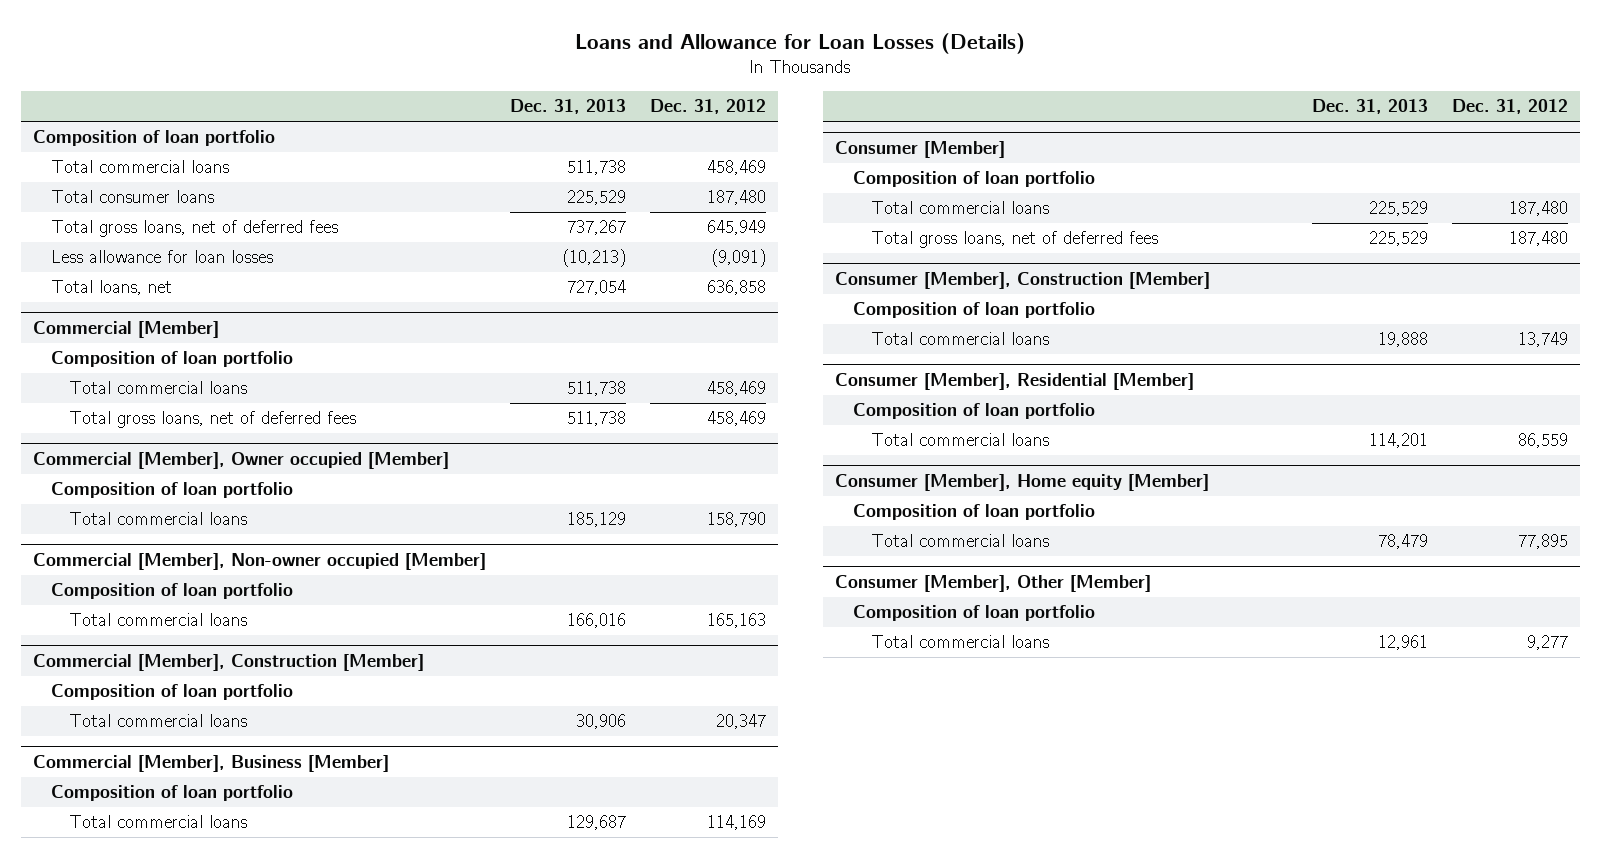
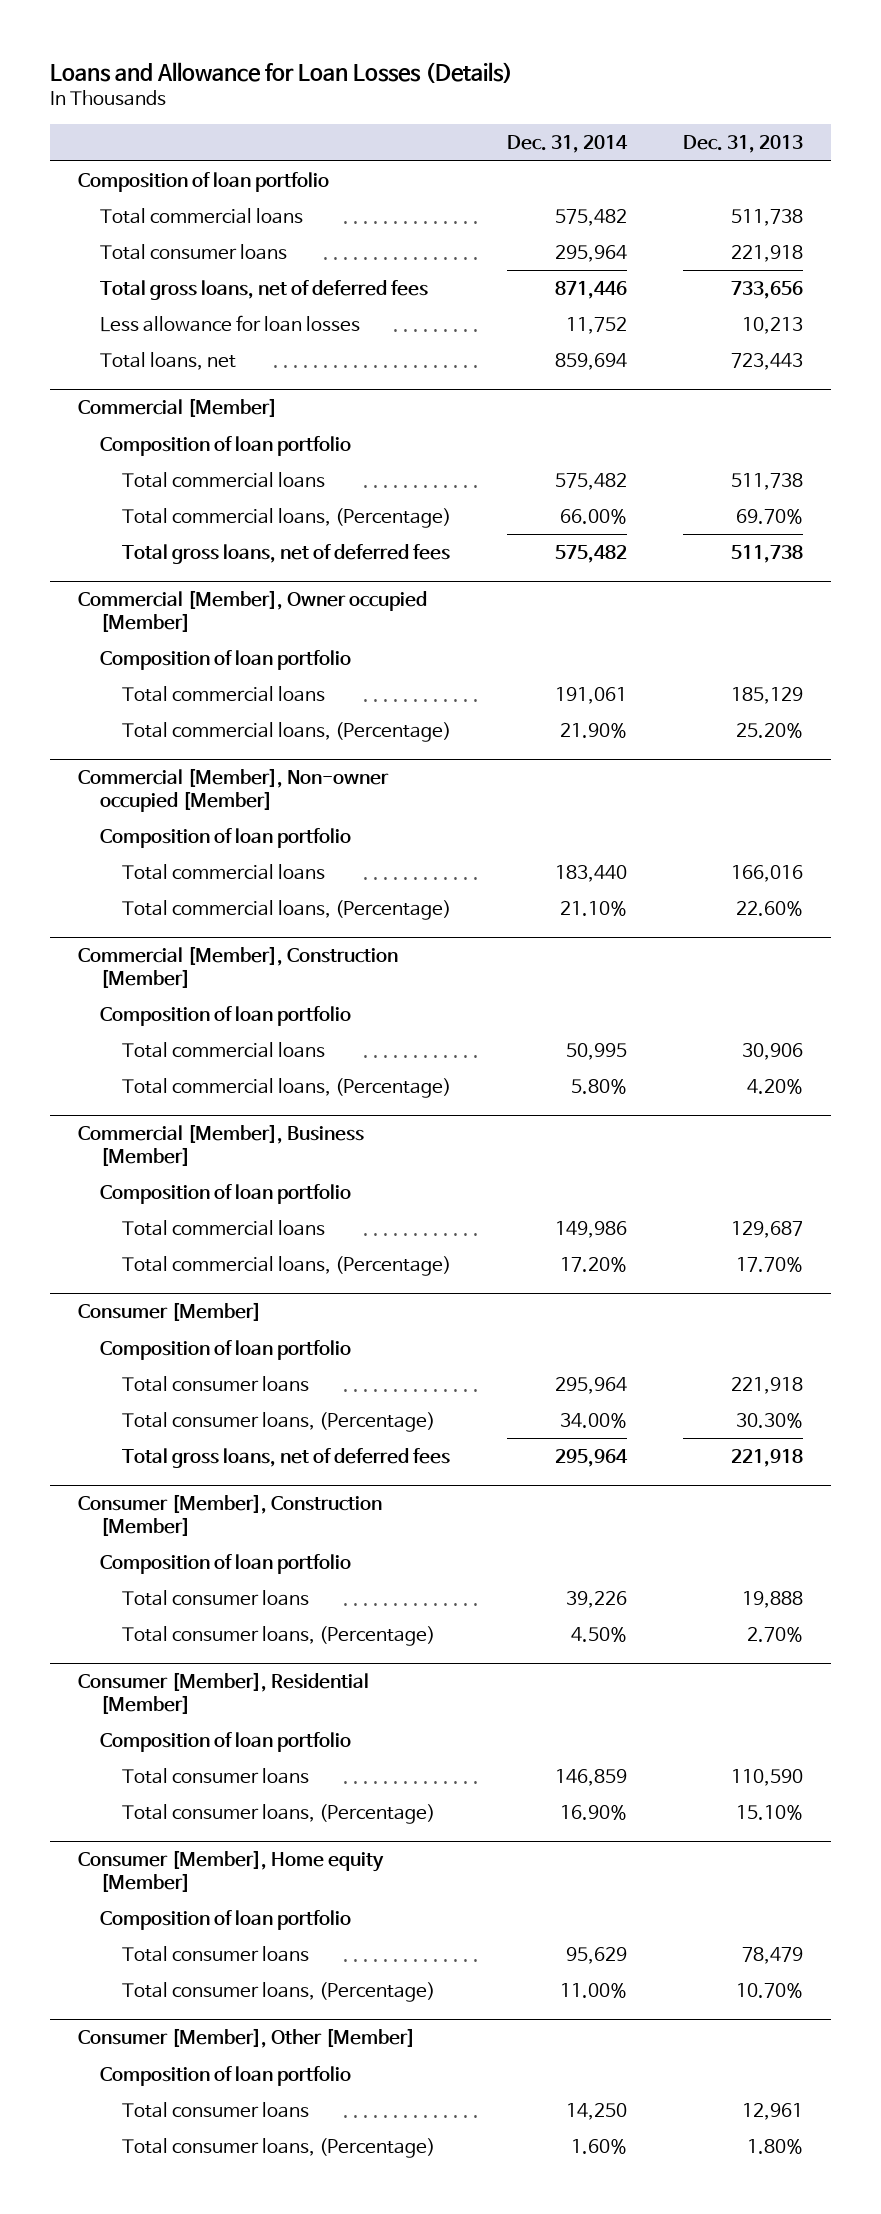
- | Dec. 31, 2013 | Dec. 31, 2012
+ | Dec. 31, 2014 | Dec. 31, 2013
- Total consumer loans | 225,529 | 187,480
- Total gross loans, net of deferred fees | 737,267 | 645,949
- Less allowance for loan losses | (10,213) | (9,091)
- Total loans, net | 727,054 | 636,858
+ Total consumer loans | 295,964 | 221,918
+ Total gross loans, net of deferred fees | 871,446 | 733,656
+ Less allowance for loan losses | 11,752 | 10,213
+ Total loans, net | 859,694 | 723,443
@ Commercial [Member]
+ Total commercial loans, (Percentage) | 66.00% | 69.70%
@ Commercial [Member], Owner occupied [Member]
+ Total commercial loans, (Percentage) | 21.90% | 25.20%
@ Commercial [Member], Non-owner occupied [Member]
+ Total commercial loans, (Percentage) | 21.10% | 22.60%
@ Commercial [Member], Construction [Member]
+ Total commercial loans, (Percentage) | 5.80% | 4.20%
@ Commercial [Member], Business [Member]
+ Total commercial loans, (Percentage) | 17.20% | 17.70%
@ Consumer [Member]
- Total commercial loans | 225,529 | 187,480
- Total gross loans, net of deferred fees | 225,529 | 187,480
+ Total consumer loans | 295,964 | 221,918
+ Total consumer loans, (Percentage) | 34.00% | 30.30%
+ Total gross loans, net of deferred fees | 295,964 | 221,918
@ Consumer [Member], Construction [Member]
- Total commercial loans | 19,888 | 13,749
+ Total consumer loans | 39,226 | 19,888
+ Total consumer loans, (Percentage) | 4.50% | 2.70%
@ Consumer [Member], Residential [Member]
- Total commercial loans | 114,201 | 86,559
+ Total consumer loans | 146,859 | 110,590
+ Total consumer loans, (Percentage) | 16.90% | 15.10%
@ Consumer [Member], Home equity [Member]
- Total commercial loans | 78,479 | 77,895
+ Total consumer loans | 95,629 | 78,479
+ Total consumer loans, (Percentage) | 11.00% | 10.70%
@ Consumer [Member], Other [Member]
- Total commercial loans | 12,961 | 9,277
+ Total consumer loans | 14,250 | 12,961
+ Total consumer loans, (Percentage) | 1.60% | 1.80%

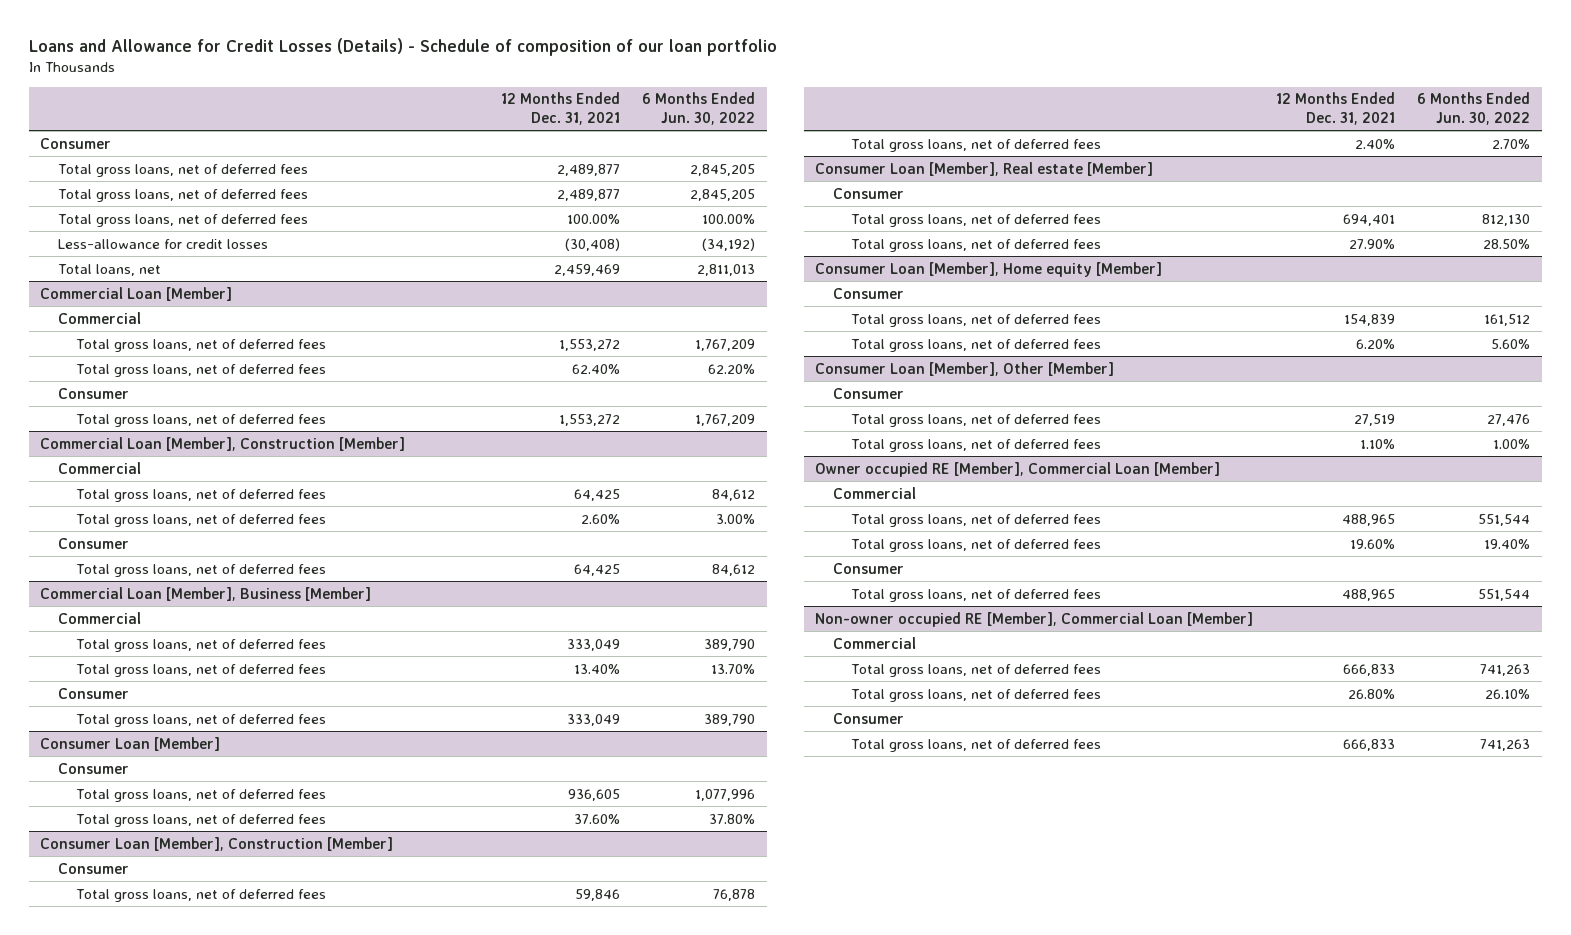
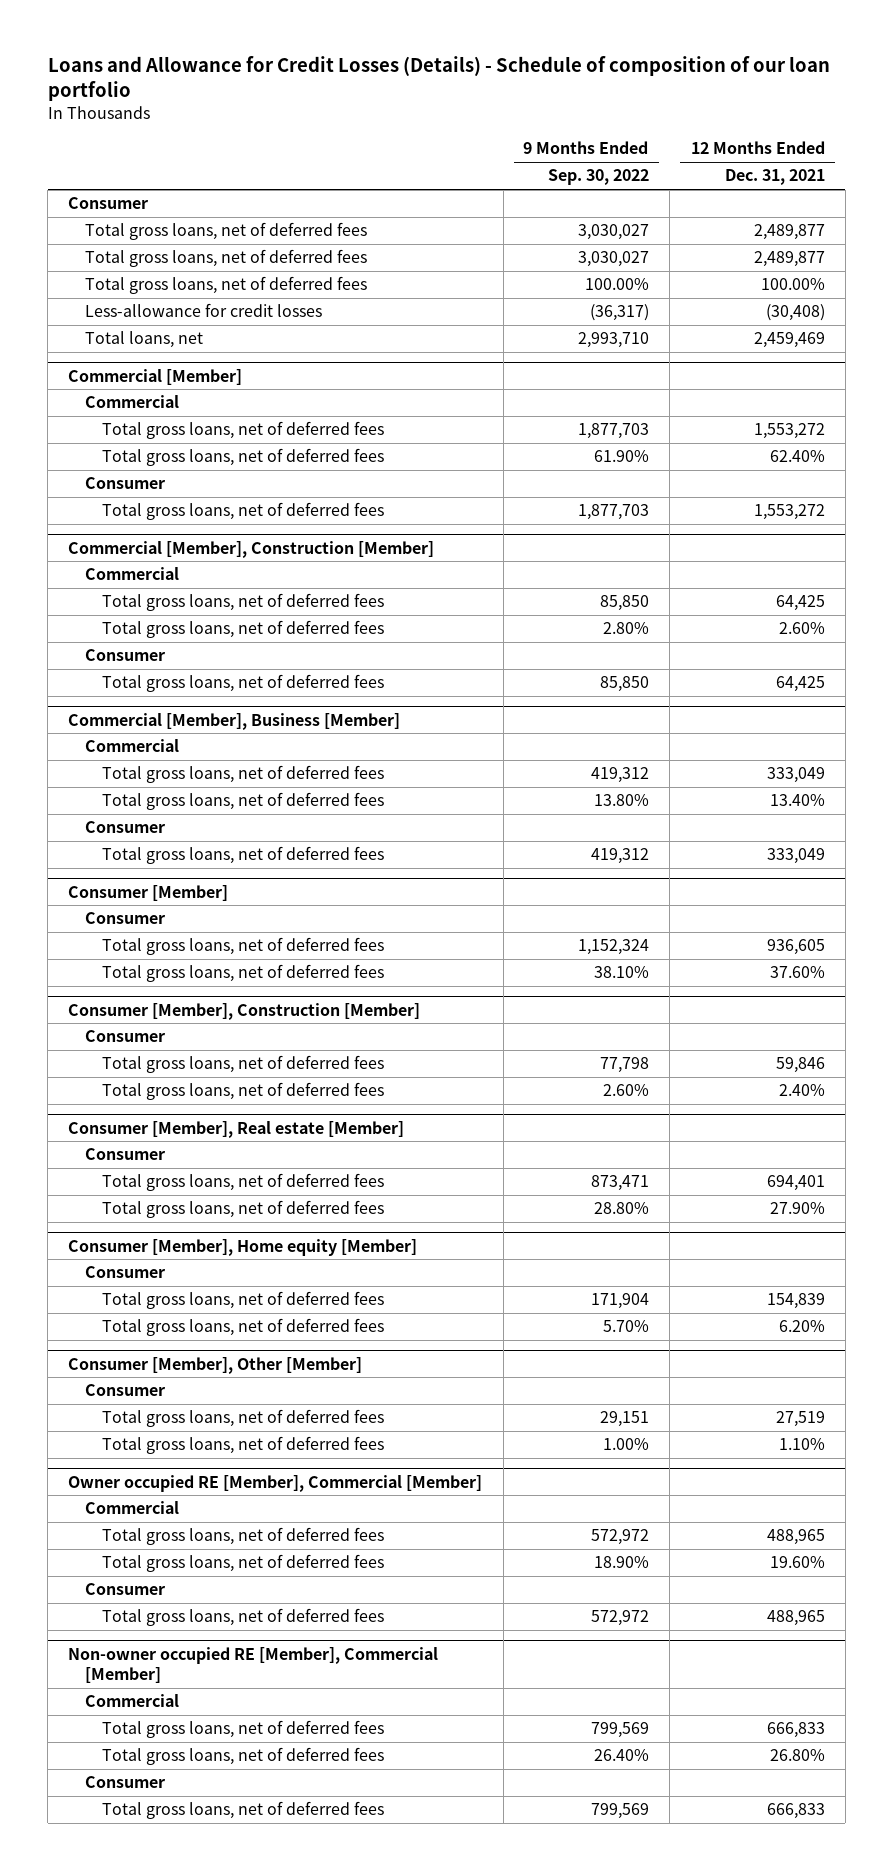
- | 12 Months Ended Dec. 31, 2021 | 6 Months Ended Jun. 30, 2022
+ | 9 Months Ended Sep. 30, 2022 | 12 Months Ended Dec. 31, 2021
- Commercial Loan [Member]
+ Commercial [Member]
- Commercial Loan [Member], Construction [Member]
+ Commercial [Member], Construction [Member]
- Commercial Loan [Member], Business [Member]
+ Commercial [Member], Business [Member]
- Consumer Loan [Member]
+ Consumer [Member]
- Consumer Loan [Member], Construction [Member]
+ Consumer [Member], Construction [Member]
- Consumer Loan [Member], Real estate [Member]
+ Consumer [Member], Real estate [Member]
- Consumer Loan [Member], Home equity [Member]
+ Consumer [Member], Home equity [Member]
- Consumer Loan [Member], Other [Member]
+ Consumer [Member], Other [Member]
- Owner occupied RE [Member], Commercial Loan [Member]
+ Owner occupied RE [Member], Commercial [Member]
- Non-owner occupied RE [Member], Commercial Loan [Member]
+ Non-owner occupied RE [Member], Commercial [Member]

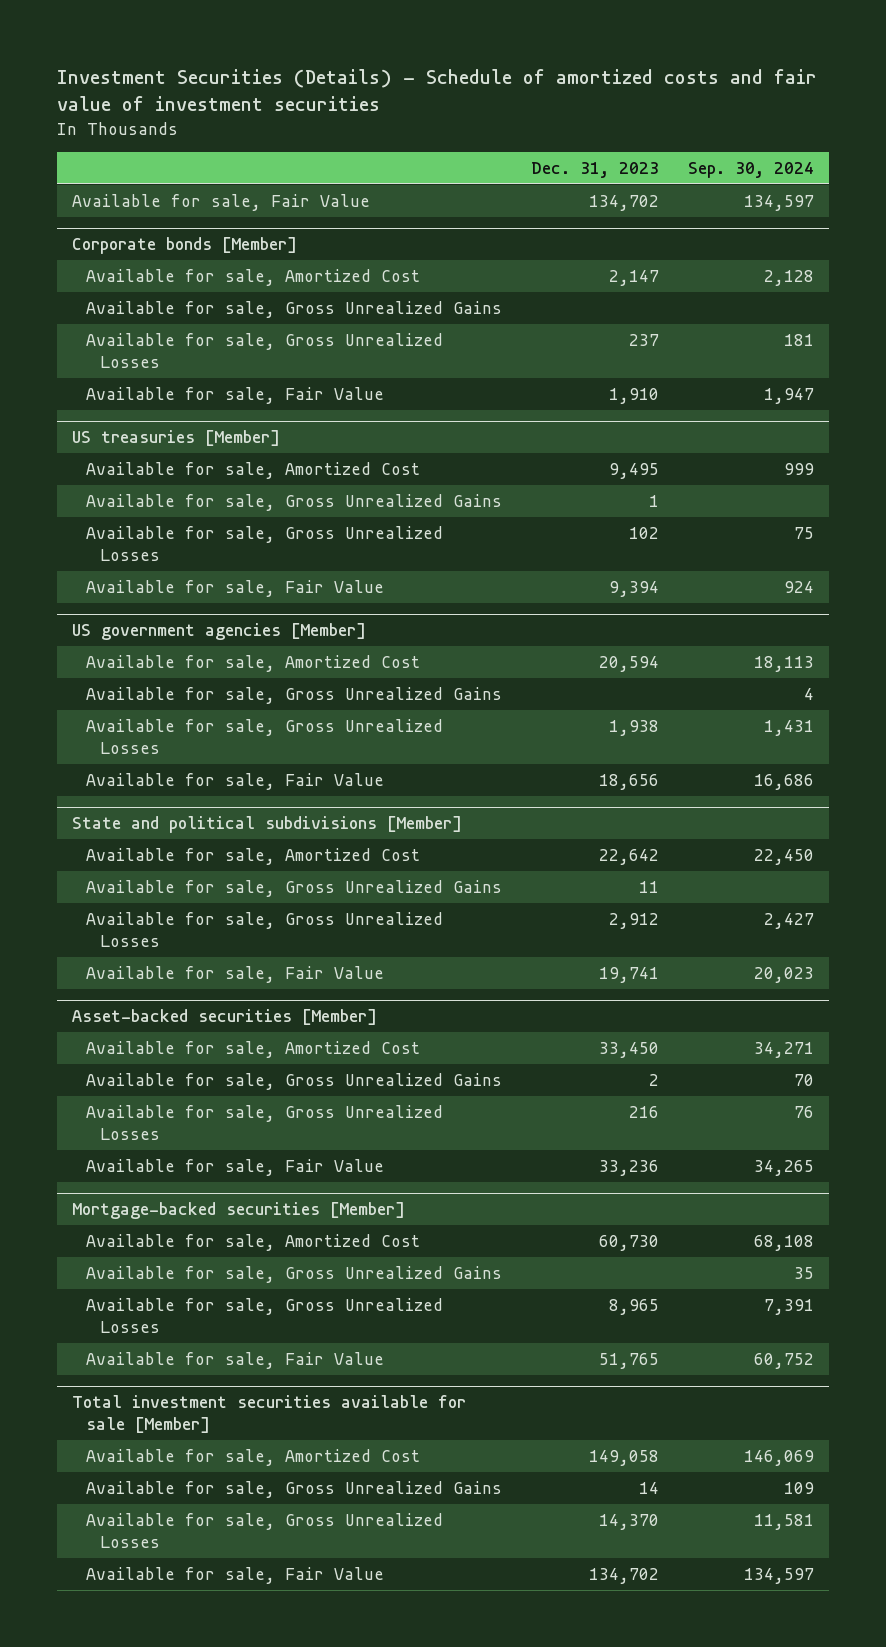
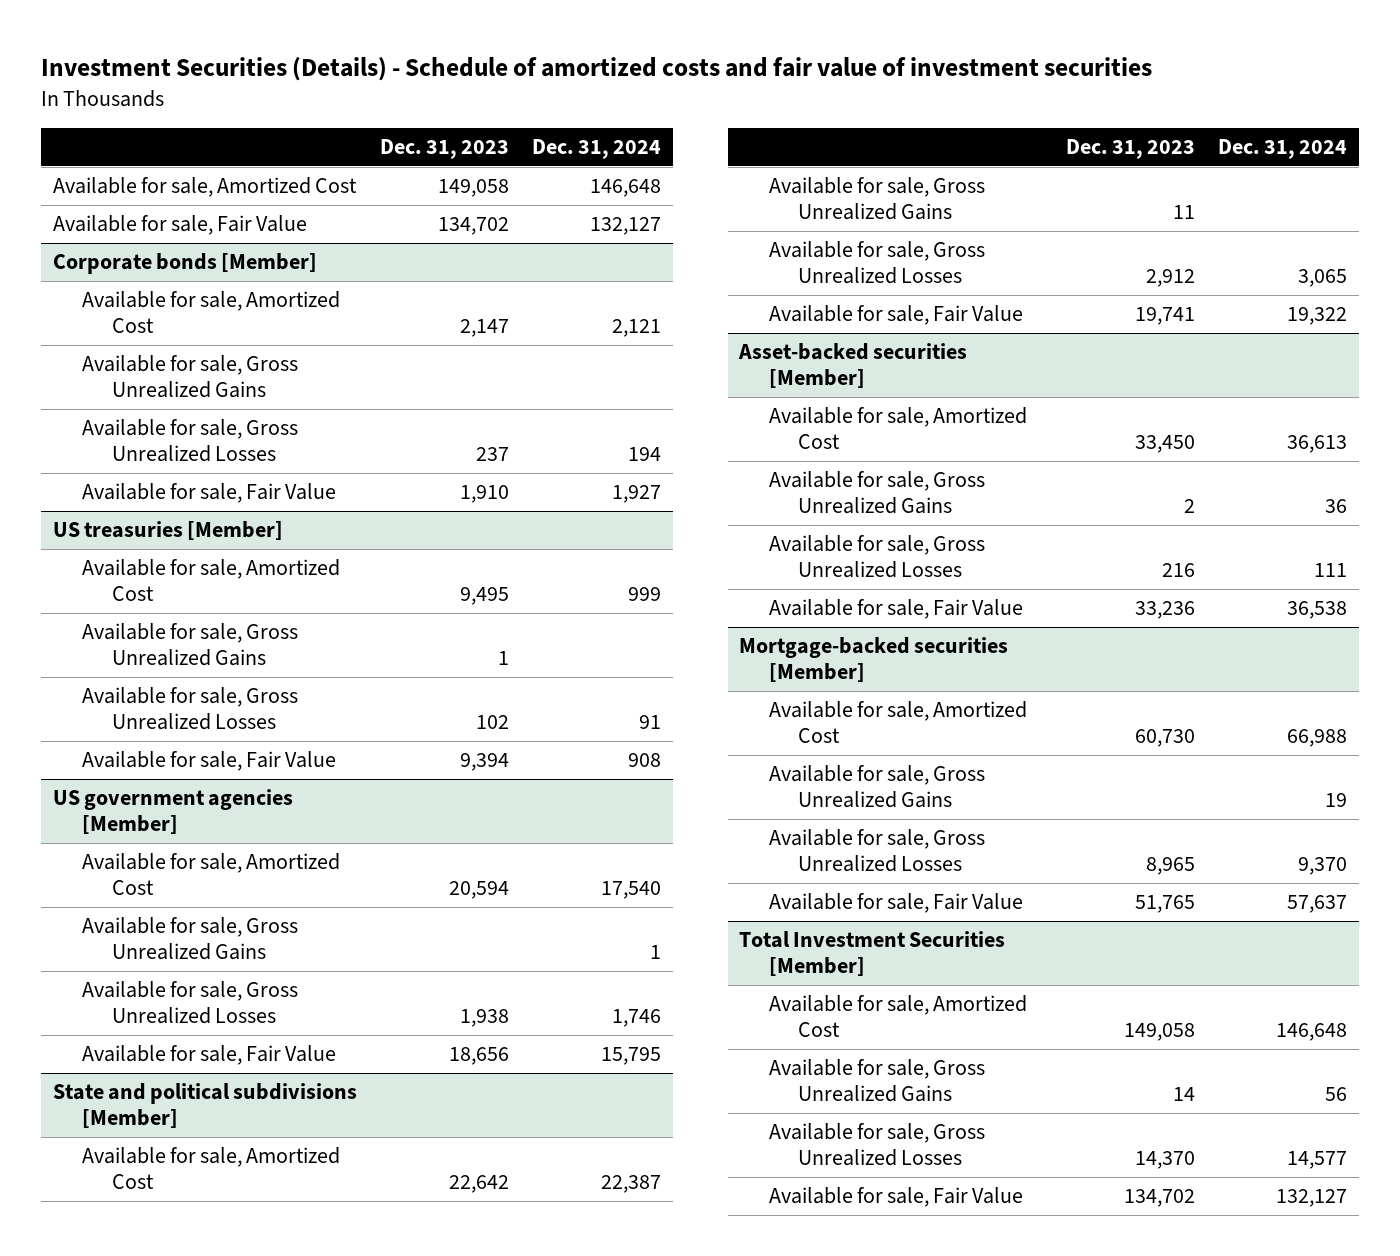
- | Dec. 31, 2023 | Sep. 30, 2024
+ | Dec. 31, 2023 | Dec. 31, 2024
+ Available for sale, Amortized Cost | 149,058 | 146,648
- Total investment securities available for sale [Member]
+ Total Investment Securities [Member]

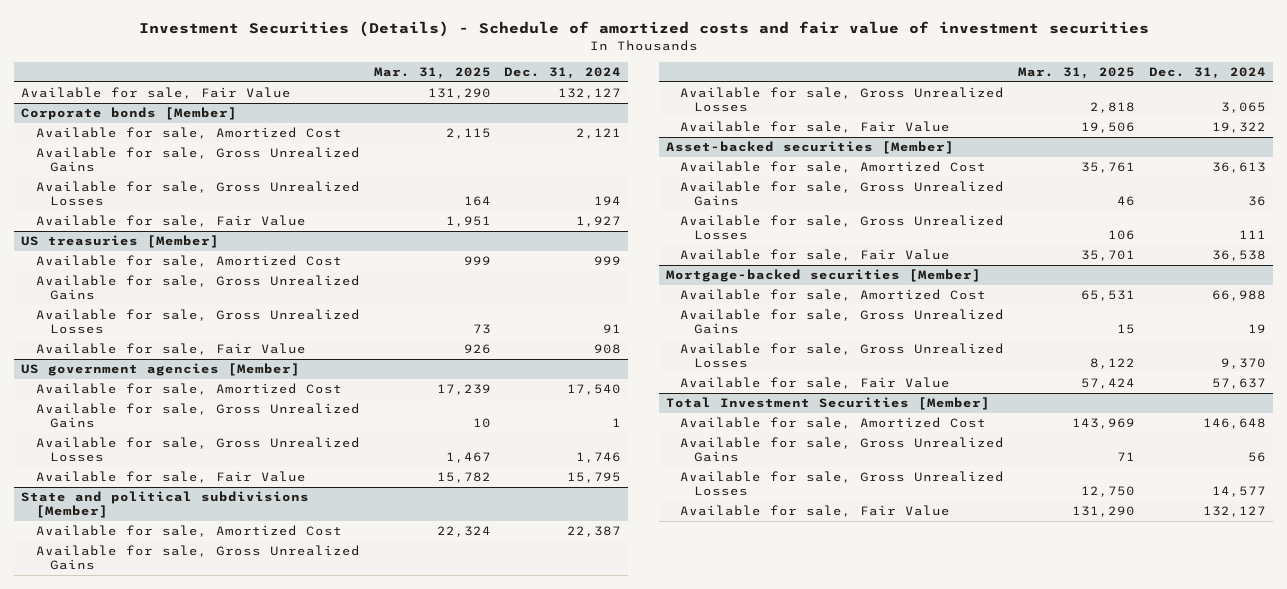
- | Dec. 31, 2023 | Dec. 31, 2024
+ | Mar. 31, 2025 | Dec. 31, 2024
- Available for sale, Amortized Cost | 149,058 | 146,648

